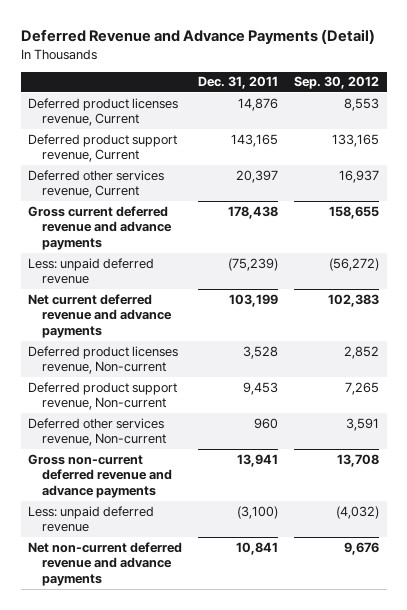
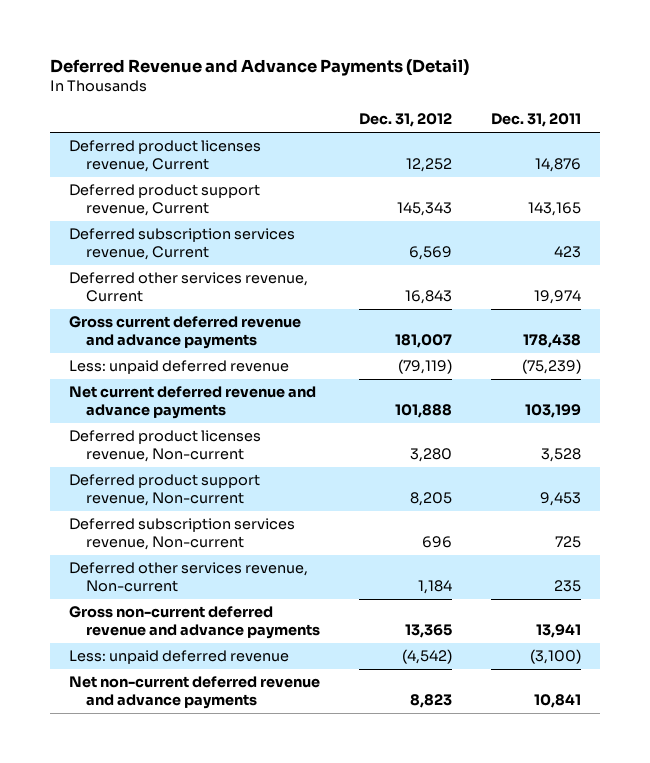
- | Dec. 31, 2011 | Sep. 30, 2012
+ | Dec. 31, 2012 | Dec. 31, 2011
- Deferred other services revenue, Current | 20,397 | 16,937
+ Deferred subscription services revenue, Current | 6,569 | 423
+ Deferred other services revenue, Current | 16,843 | 19,974
- Deferred other services revenue, Non-current | 960 | 3,591
+ Deferred subscription services revenue, Non-current | 696 | 725
+ Deferred other services revenue, Non-current | 1,184 | 235

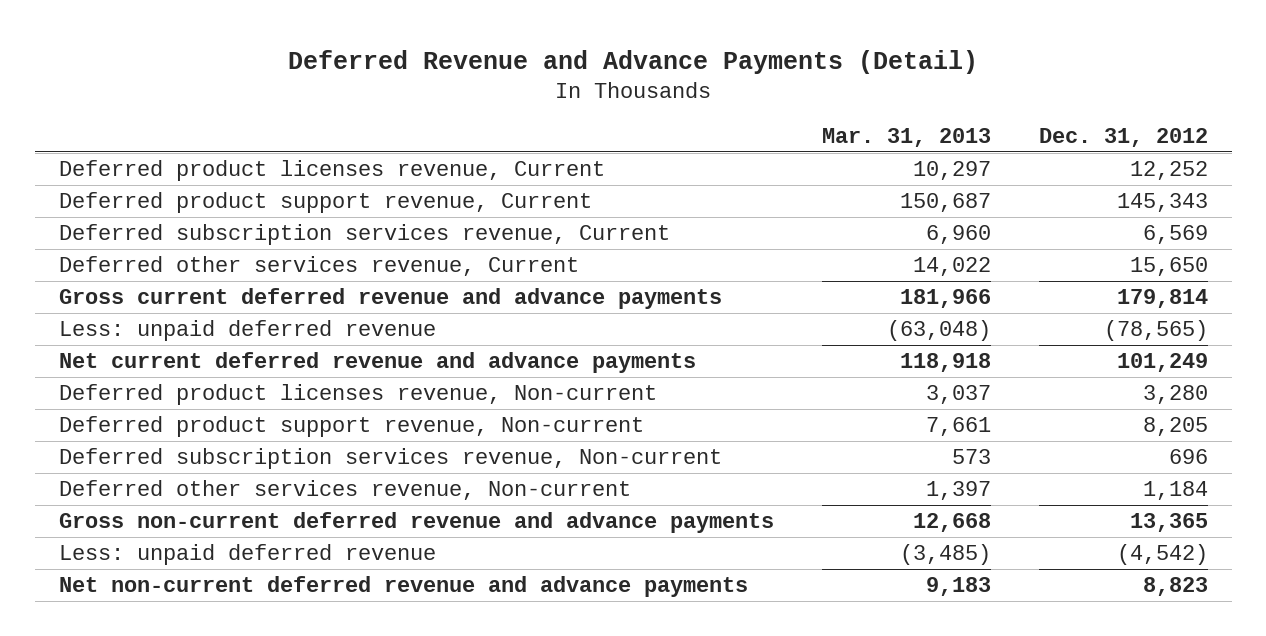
- | Dec. 31, 2012 | Dec. 31, 2011
+ | Mar. 31, 2013 | Dec. 31, 2012
- Deferred other services revenue, Current | 16,843 | 19,974
- Gross current deferred revenue and advance payments | 181,007 | 178,438
- Less: unpaid deferred revenue | (79,119) | (75,239)
- Net current deferred revenue and advance payments | 101,888 | 103,199
+ Deferred other services revenue, Current | 14,022 | 15,650
+ Gross current deferred revenue and advance payments | 181,966 | 179,814
+ Less: unpaid deferred revenue | (63,048) | (78,565)
+ Net current deferred revenue and advance payments | 118,918 | 101,249

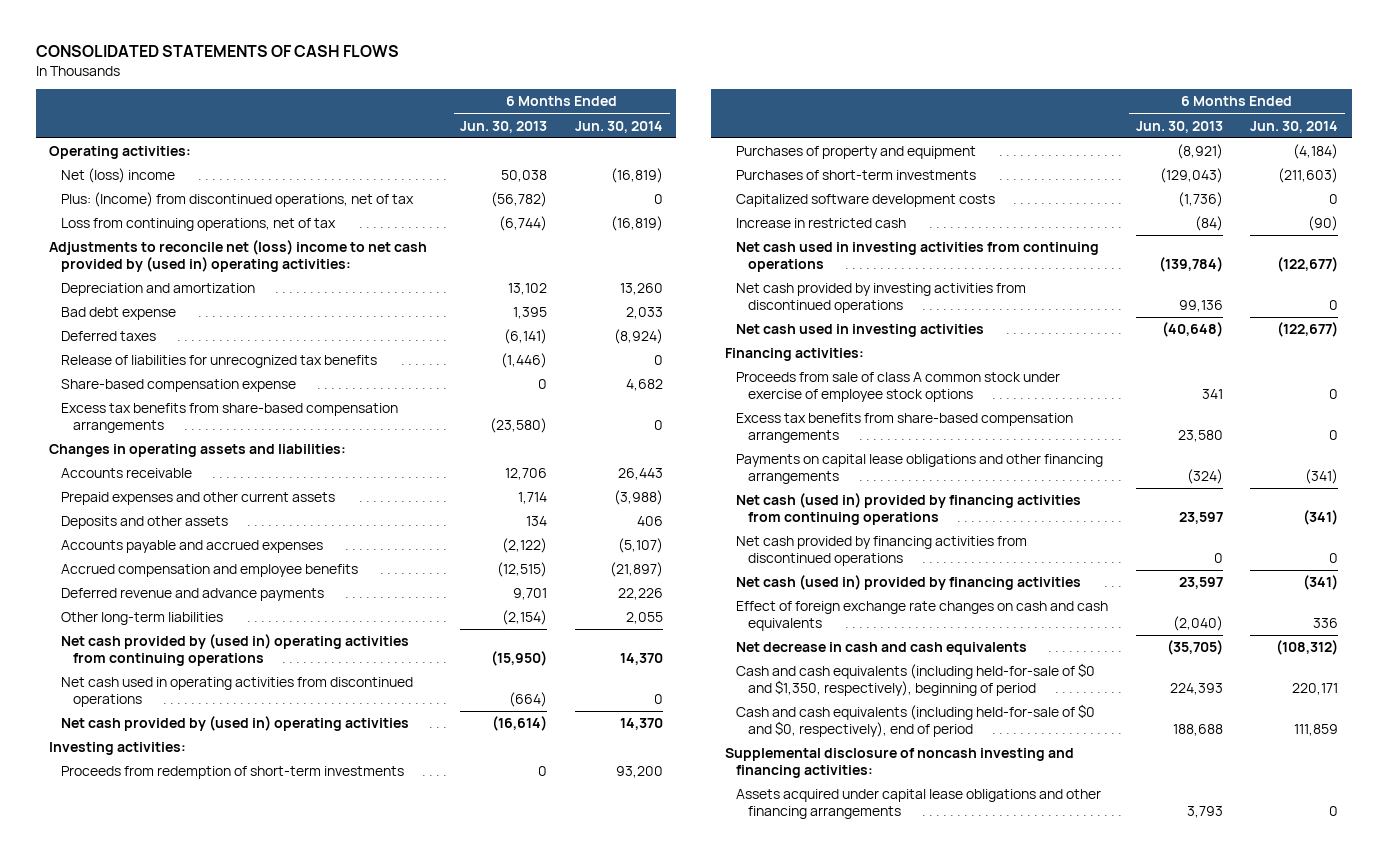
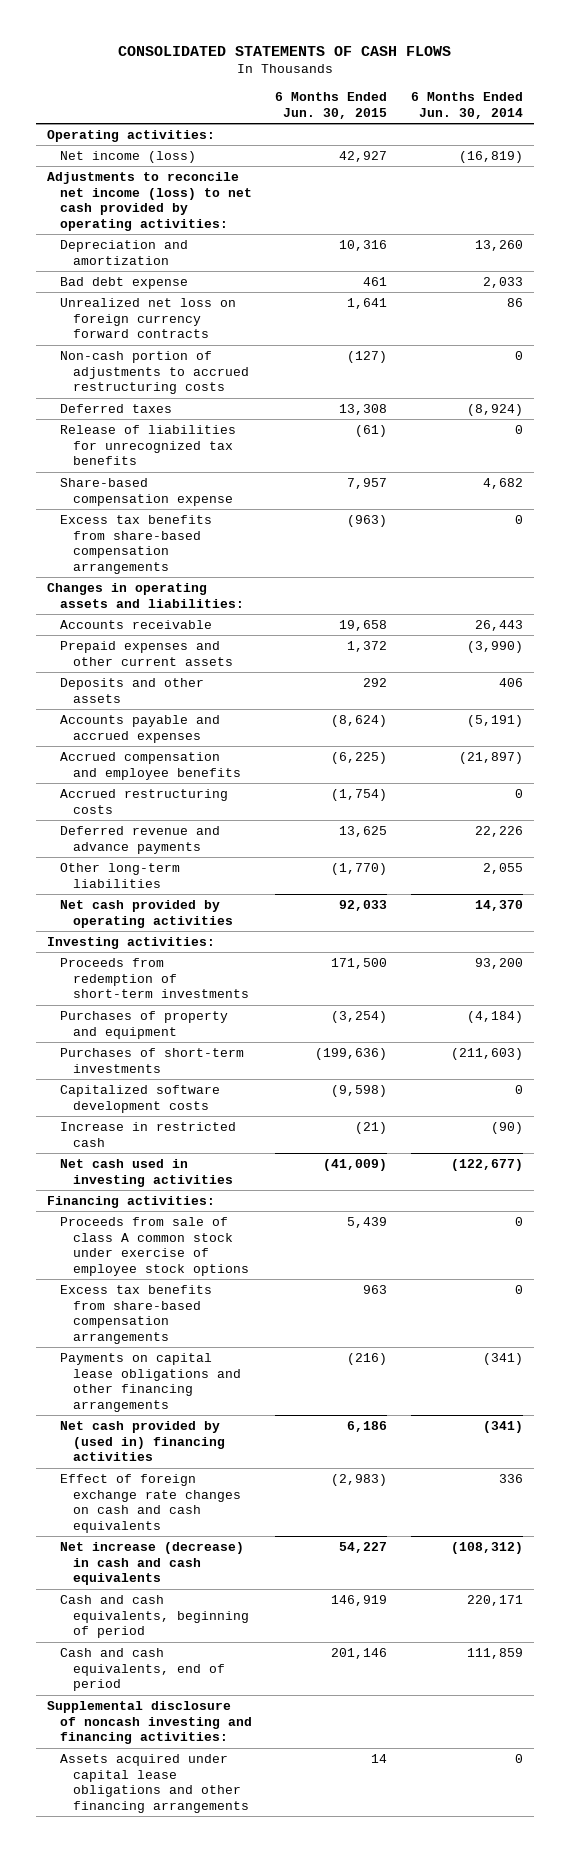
- | 6 Months Ended Jun. 30, 2013 | 6 Months Ended Jun. 30, 2014
+ | 6 Months Ended Jun. 30, 2015 | 6 Months Ended Jun. 30, 2014
- Net (loss) income | 50,038 | (16,819)
- Plus: (Income) from discontinued operations, net of tax | (56,782) | 0
- Loss from continuing operations, net of tax | (6,744) | (16,819)
- Adjustments to reconcile net (loss) income to net cash provided by (used in) operating activities:
+ Net income (loss) | 42,927 | (16,819)
+ Adjustments to reconcile net income (loss) to net cash provided by operating activities:
+ Unrealized net loss on foreign currency forward contracts | 1,641 | 86
+ Non-cash portion of adjustments to accrued restructuring costs | (127) | 0
- Prepaid expenses and other current assets | 1,714 | (3,988)
+ Prepaid expenses and other current assets | 1,372 | (3,990)
- Accounts payable and accrued expenses | (2,122) | (5,107)
+ Accounts payable and accrued expenses | (8,624) | (5,191)
+ Accrued restructuring costs | (1,754) | 0
- Net cash provided by (used in) operating activities from continuing operations | (15,950) | 14,370
- Net cash used in operating activities from discontinued operations | (664) | 0
- Net cash provided by (used in) operating activities | (16,614) | 14,370
+ Net cash provided by operating activities | 92,033 | 14,370
- Net cash used in investing activities from continuing operations | (139,784) | (122,677)
- Net cash provided by investing activities from discontinued operations | 99,136 | 0
- Net cash (used in) provided by financing activities from continuing operations | 23,597 | (341)
- Net cash provided by financing activities from discontinued operations | 0 | 0
- Net cash (used in) provided by financing activities | 23,597 | (341)
+ Net cash provided by (used in) financing activities | 6,186 | (341)
- Net decrease in cash and cash equivalents | (35,705) | (108,312)
- Cash and cash equivalents (including held-for-sale of $0 and $1,350, respectively), beginning of period | 224,393 | 220,171
- Cash and cash equivalents (including held-for-sale of $0 and $0, respectively), end of period | 188,688 | 111,859
+ Net increase (decrease) in cash and cash equivalents | 54,227 | (108,312)
+ Cash and cash equivalents, beginning of period | 146,919 | 220,171
+ Cash and cash equivalents, end of period | 201,146 | 111,859

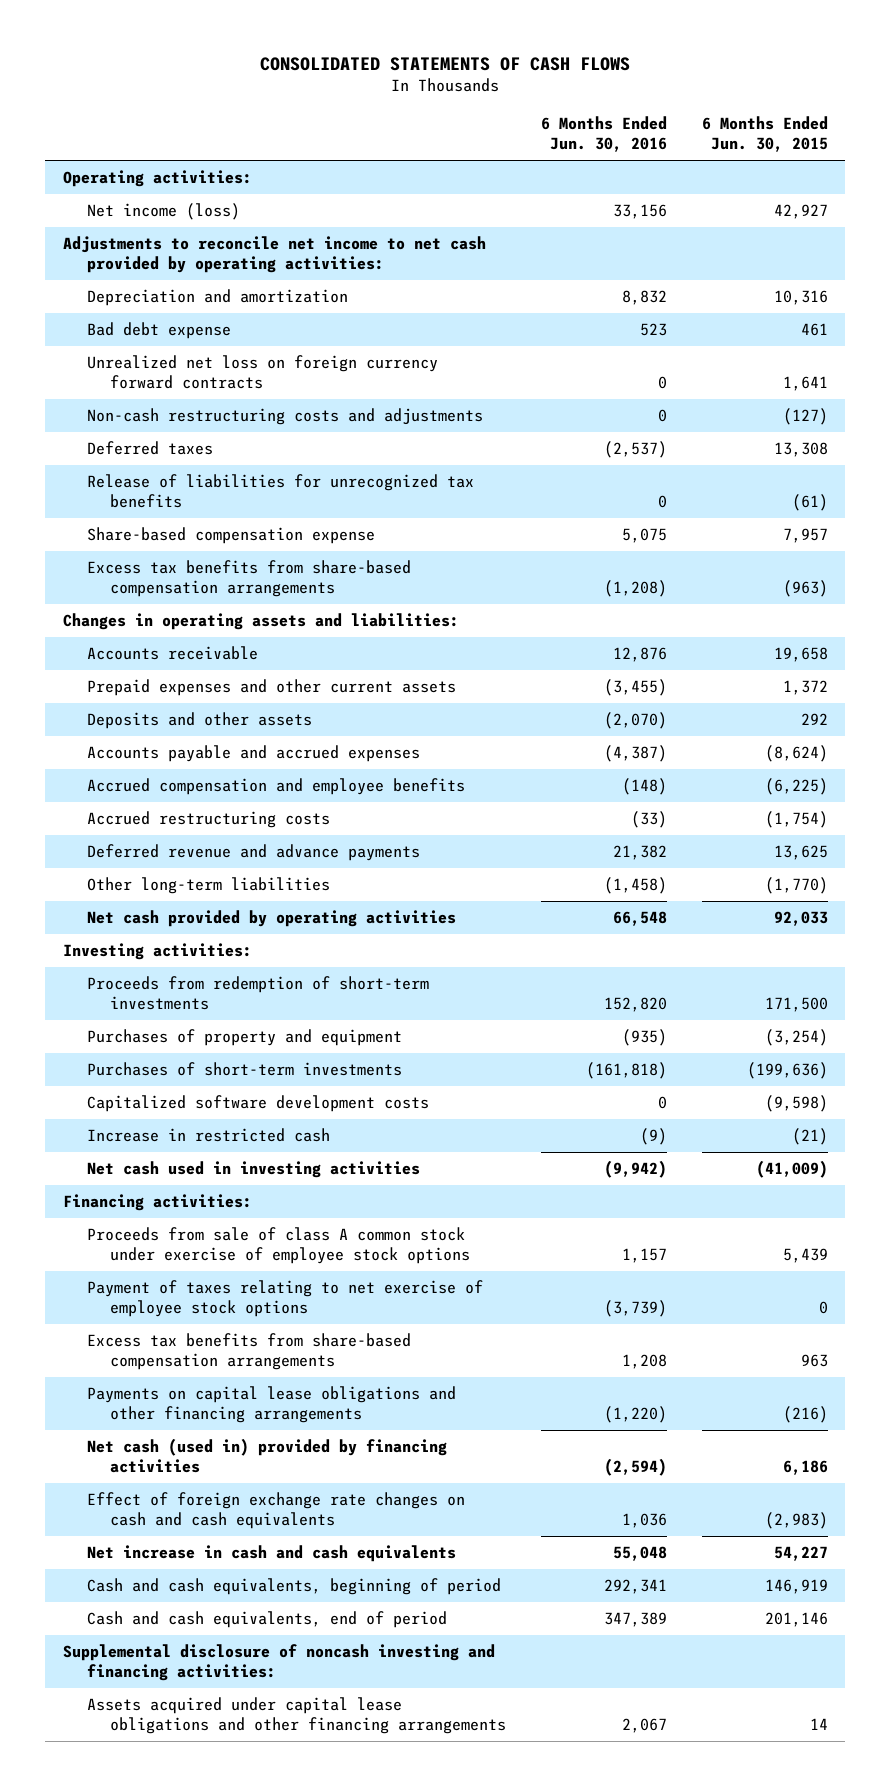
- | 6 Months Ended Jun. 30, 2015 | 6 Months Ended Jun. 30, 2014
+ | 6 Months Ended Jun. 30, 2016 | 6 Months Ended Jun. 30, 2015
- Adjustments to reconcile net income (loss) to net cash provided by operating activities:
+ Adjustments to reconcile net income to net cash provided by operating activities:
- Non-cash portion of adjustments to accrued restructuring costs | (127) | 0
+ Non-cash restructuring costs and adjustments | 0 | (127)
+ Payment of taxes relating to net exercise of employee stock options | (3,739) | 0
- Net cash provided by (used in) financing activities | 6,186 | (341)
+ Net cash (used in) provided by financing activities | (2,594) | 6,186
- Net increase (decrease) in cash and cash equivalents | 54,227 | (108,312)
+ Net increase in cash and cash equivalents | 55,048 | 54,227

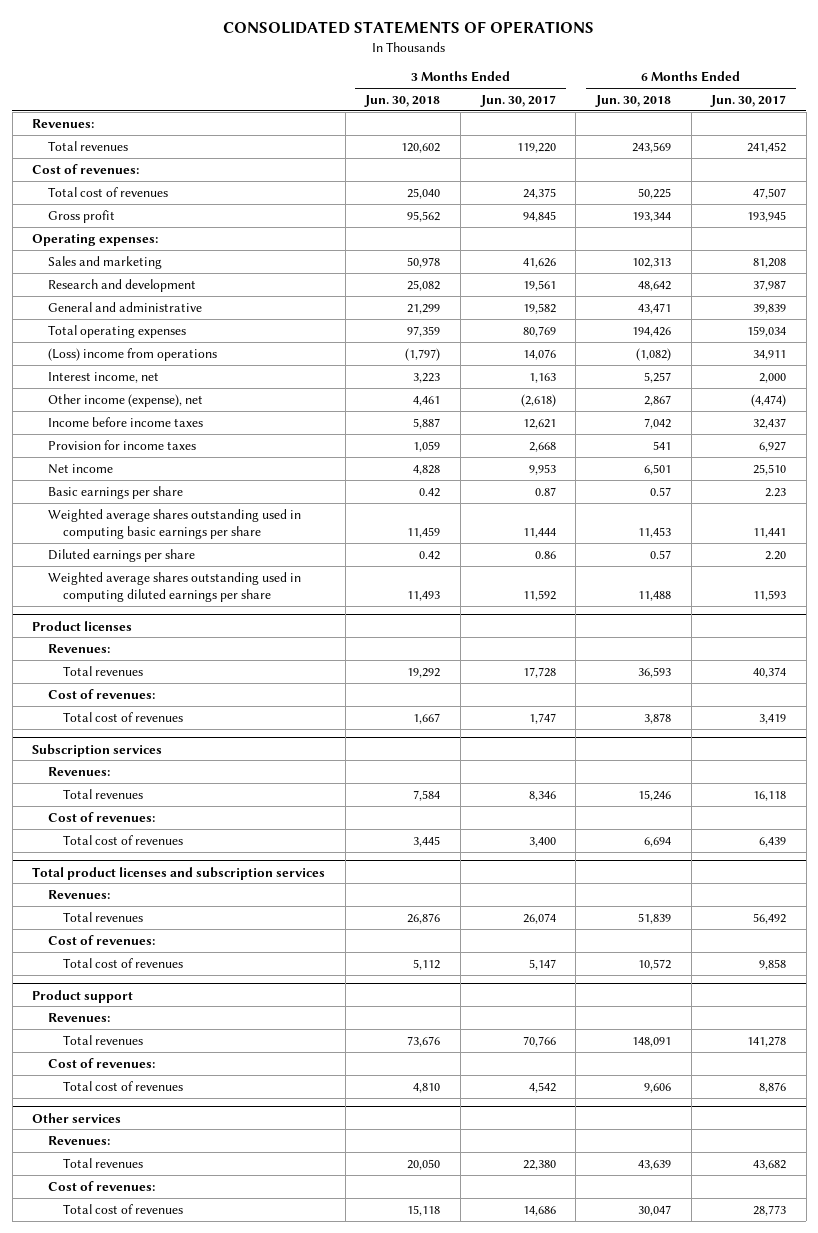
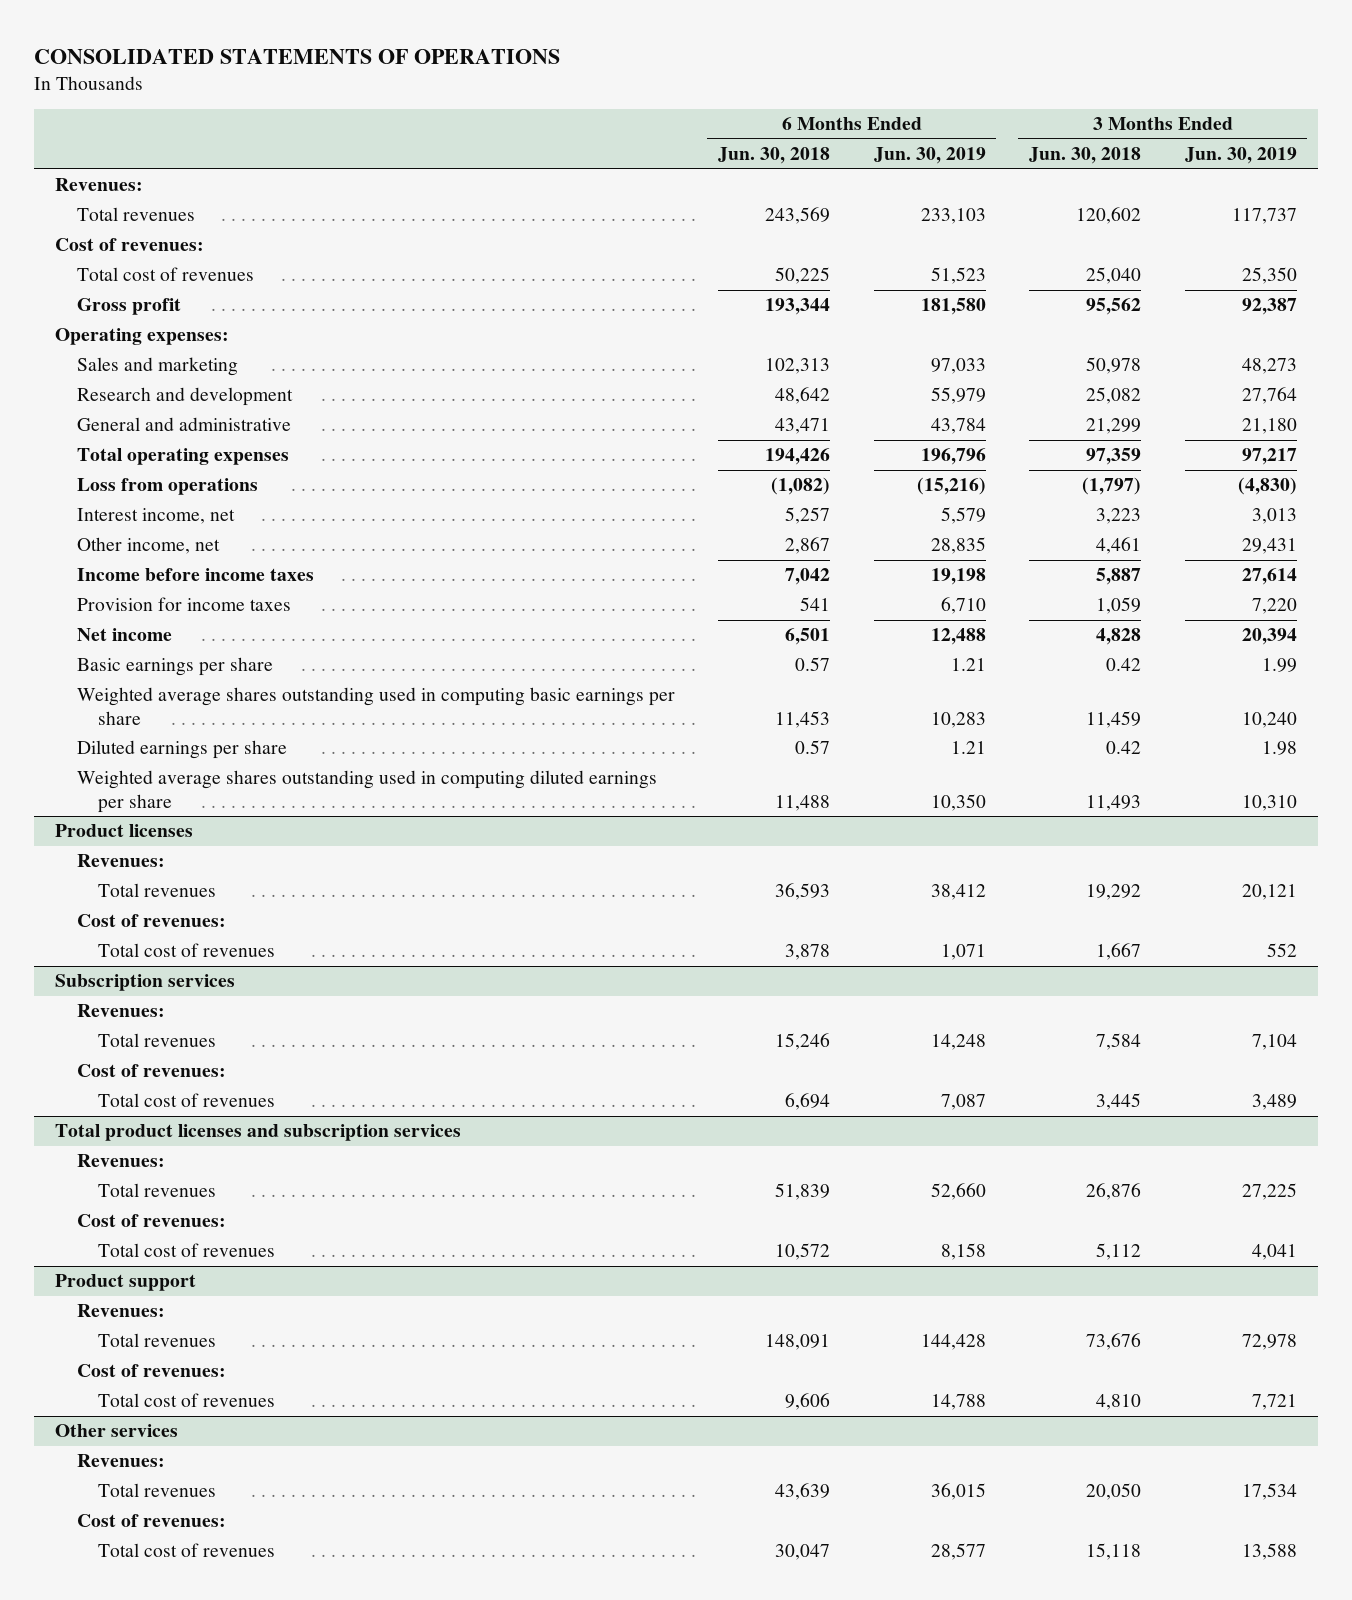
- | 3 Months Ended Jun. 30, 2018 | 3 Months Ended Jun. 30, 2017 | 6 Months Ended Jun. 30, 2018 | 6 Months Ended Jun. 30, 2017
+ | 6 Months Ended Jun. 30, 2018 | 6 Months Ended Jun. 30, 2019 | 3 Months Ended Jun. 30, 2018 | 3 Months Ended Jun. 30, 2019
- (Loss) income from operations | (1,797) | 14,076 | (1,082) | 34,911
+ Loss from operations | (1,082) | (15,216) | (1,797) | (4,830)
- Other income (expense), net | 4,461 | (2,618) | 2,867 | (4,474)
+ Other income, net | 2,867 | 28,835 | 4,461 | 29,431

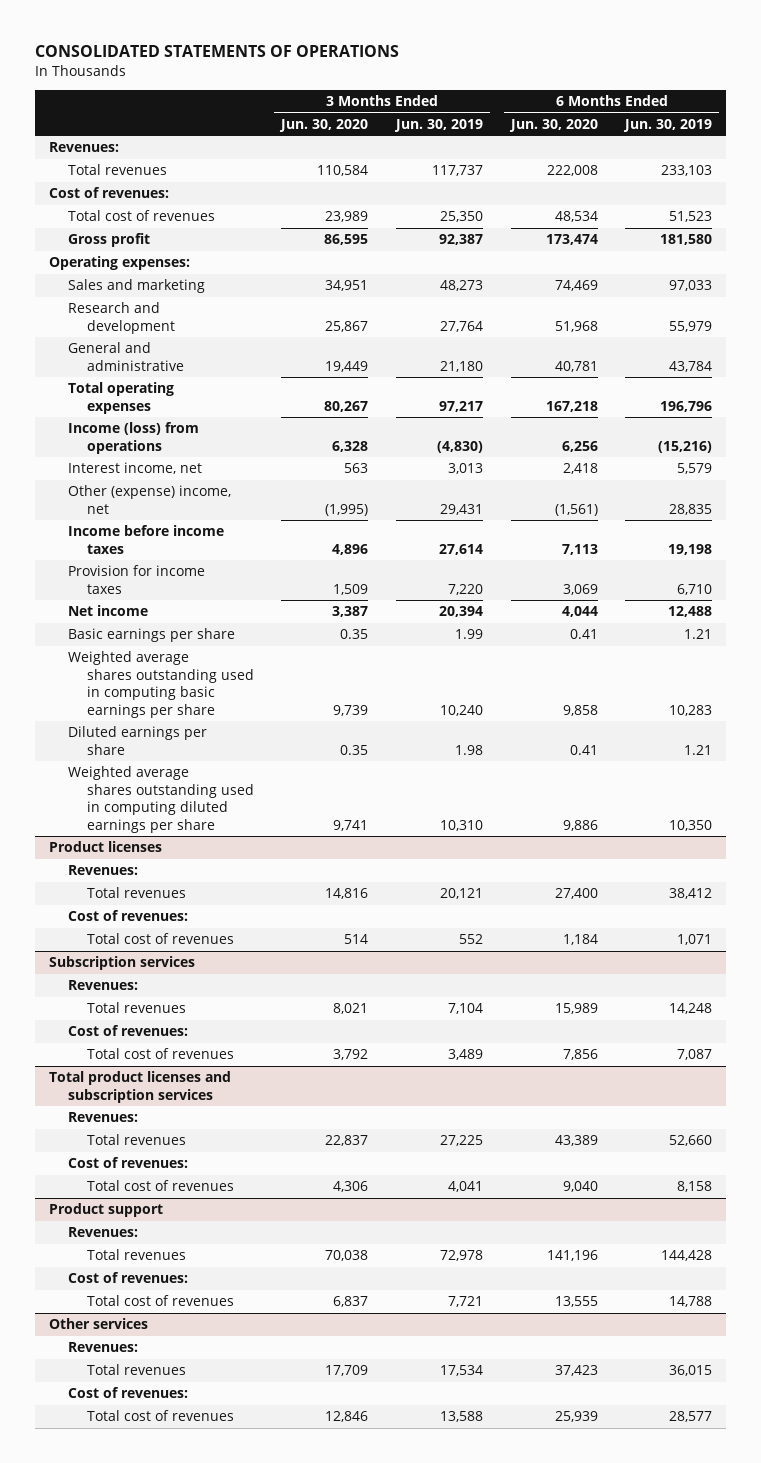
- | 6 Months Ended Jun. 30, 2018 | 6 Months Ended Jun. 30, 2019 | 3 Months Ended Jun. 30, 2018 | 3 Months Ended Jun. 30, 2019
+ | 3 Months Ended Jun. 30, 2020 | 3 Months Ended Jun. 30, 2019 | 6 Months Ended Jun. 30, 2020 | 6 Months Ended Jun. 30, 2019
- Loss from operations | (1,082) | (15,216) | (1,797) | (4,830)
+ Income (loss) from operations | 6,328 | (4,830) | 6,256 | (15,216)
- Other income, net | 2,867 | 28,835 | 4,461 | 29,431
+ Other (expense) income, net | (1,995) | 29,431 | (1,561) | 28,835

